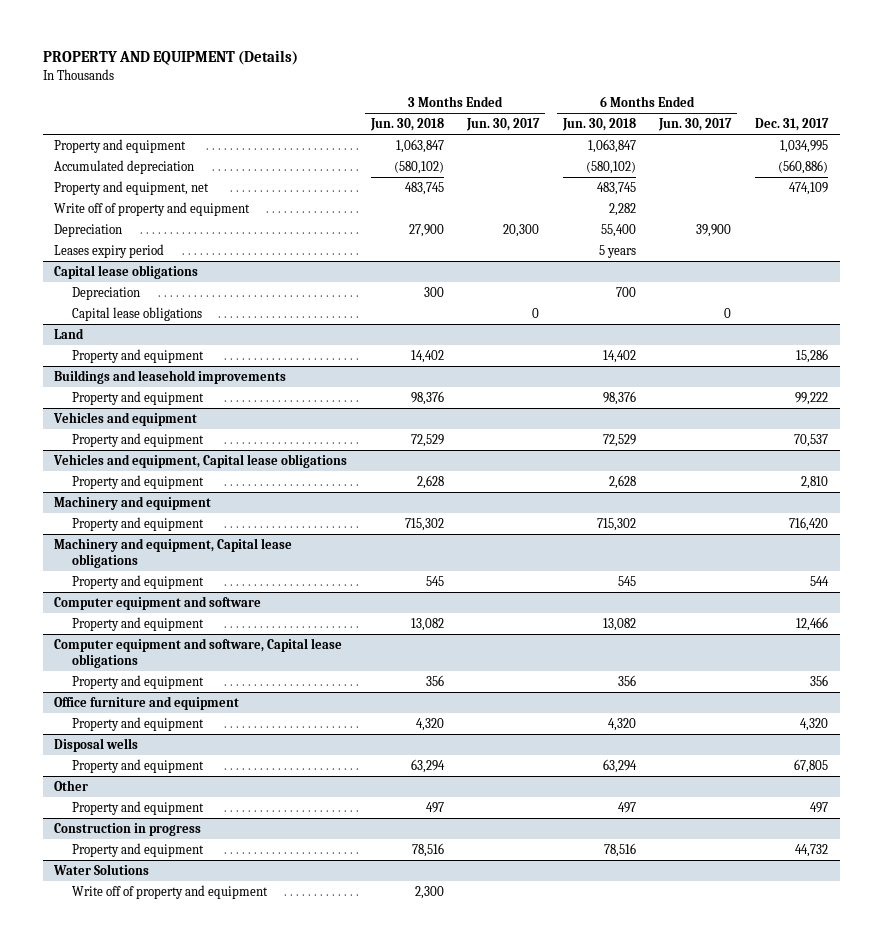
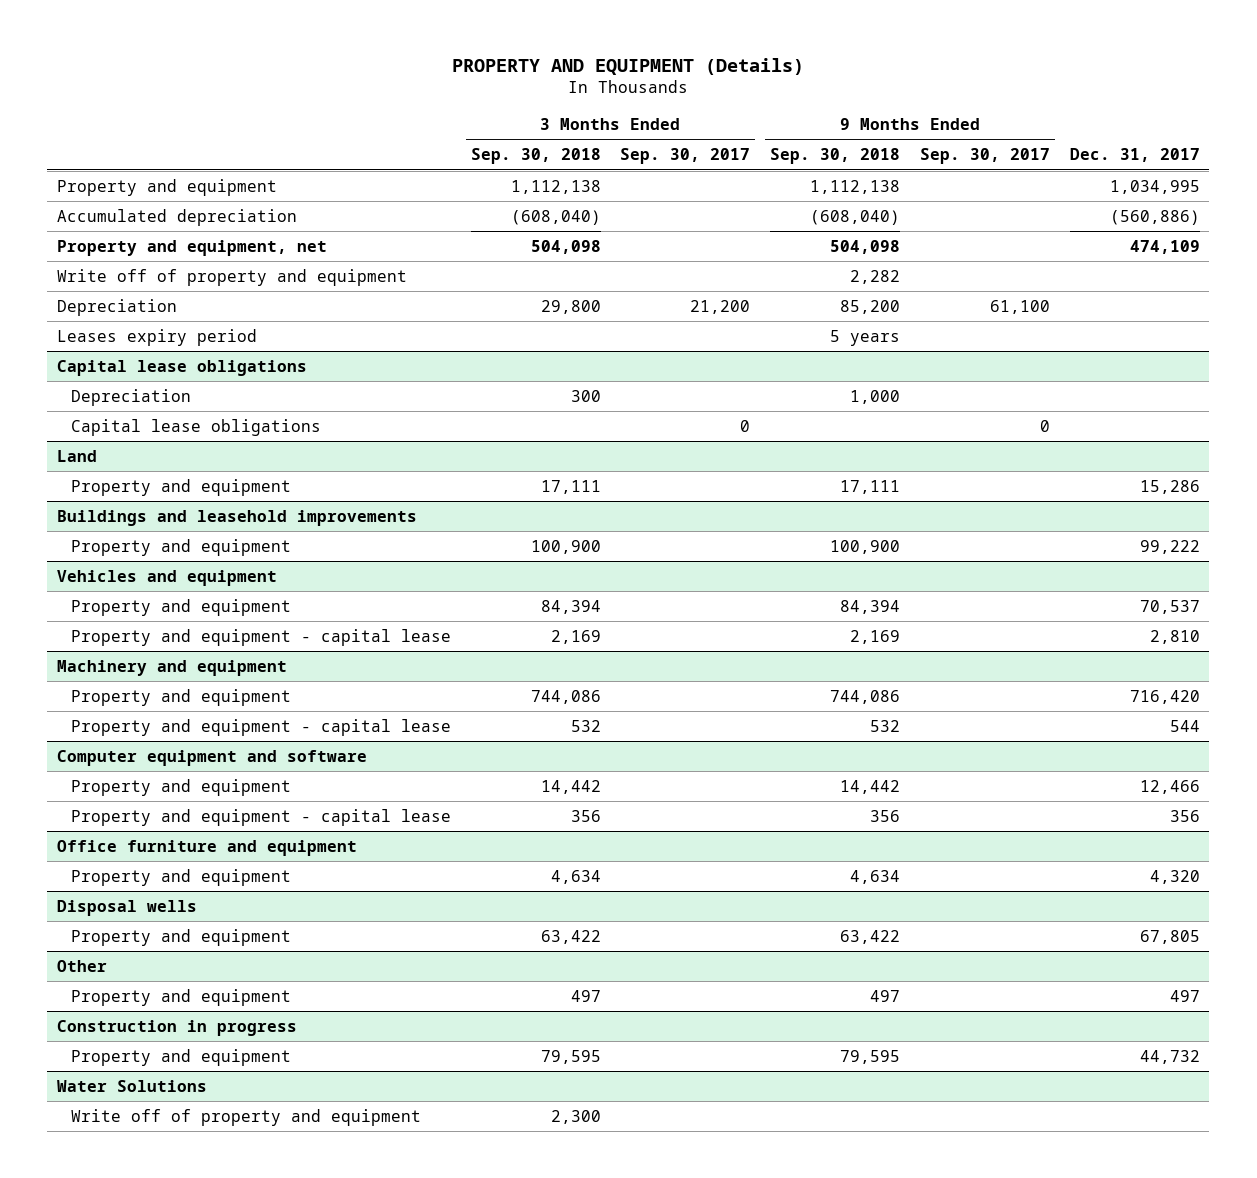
- | 3 Months Ended Jun. 30, 2018 | 3 Months Ended Jun. 30, 2017 | 6 Months Ended Jun. 30, 2018 | 6 Months Ended Jun. 30, 2017 | Dec. 31, 2017
+ | 3 Months Ended Sep. 30, 2018 | 3 Months Ended Sep. 30, 2017 | 9 Months Ended Sep. 30, 2018 | 9 Months Ended Sep. 30, 2017 | Dec. 31, 2017
- Vehicles and equipment, Capital lease obligations
- Property and equipment | 2,628 | | 2,628 | | 2,810
@ Vehicles and equipment
+ Property and equipment - capital lease | 2,169 | | 2,169 | | 2,810
- Machinery and equipment, Capital lease obligations
- Property and equipment | 545 | | 545 | | 544
@ Machinery and equipment
+ Property and equipment - capital lease | 532 | | 532 | | 544
- Computer equipment and software, Capital lease obligations
- Property and equipment | 356 | | 356 | | 356
@ Computer equipment and software
+ Property and equipment - capital lease | 356 | | 356 | | 356

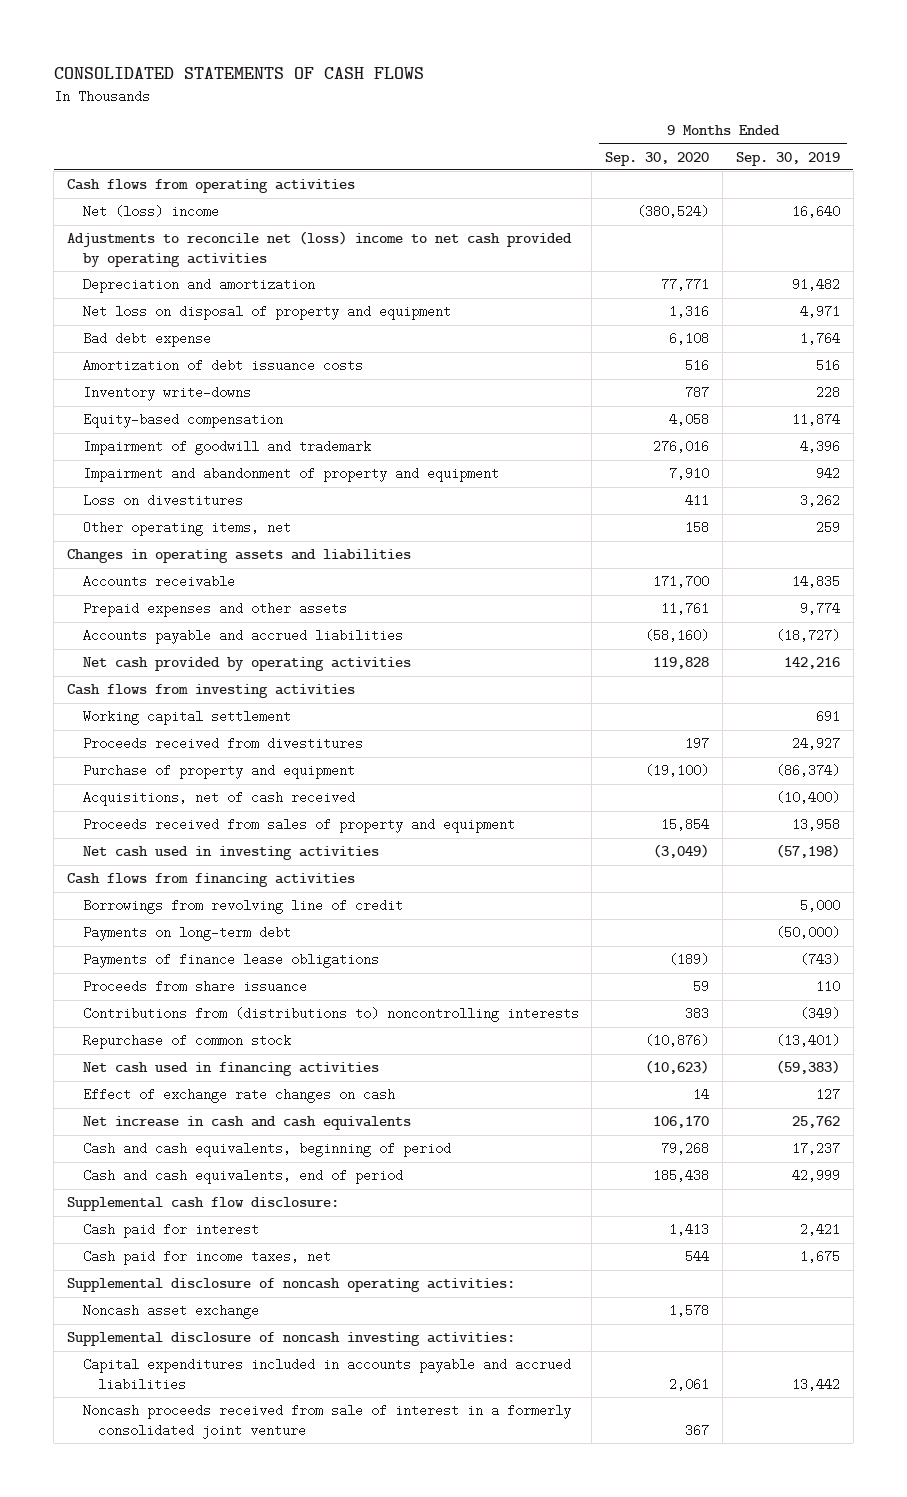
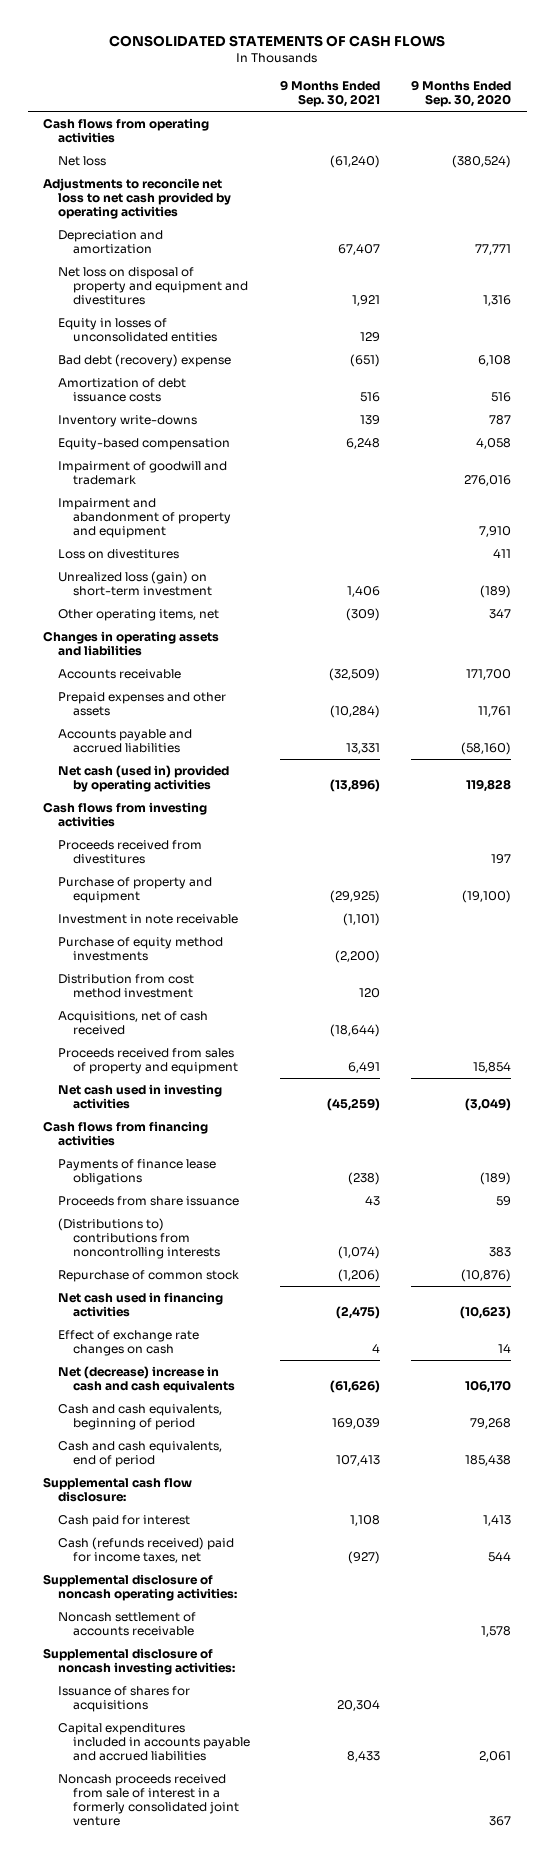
- | 9 Months Ended Sep. 30, 2020 | 9 Months Ended Sep. 30, 2019
+ | 9 Months Ended Sep. 30, 2021 | 9 Months Ended Sep. 30, 2020
- Net (loss) income | (380,524) | 16,640
- Adjustments to reconcile net (loss) income to net cash provided by operating activities
+ Net loss | (61,240) | (380,524)
+ Adjustments to reconcile net loss to net cash provided by operating activities
- Net loss on disposal of property and equipment | 1,316 | 4,971
- Bad debt expense | 6,108 | 1,764
+ Net loss on disposal of property and equipment and divestitures | 1,921 | 1,316
+ Equity in losses of unconsolidated entities | 129 |
+ Bad debt (recovery) expense | (651) | 6,108
- Other operating items, net | 158 | 259
+ Unrealized loss (gain) on short-term investment | 1,406 | (189)
+ Other operating items, net | (309) | 347
- Net cash provided by operating activities | 119,828 | 142,216
+ Net cash (used in) provided by operating activities | (13,896) | 119,828
- Working capital settlement | | 691
+ Investment in note receivable | (1,101) |
+ Purchase of equity method investments | (2,200) |
+ Distribution from cost method investment | 120 |
- Borrowings from revolving line of credit | | 5,000
- Payments on long-term debt | | (50,000)
- Contributions from (distributions to) noncontrolling interests | 383 | (349)
+ (Distributions to) contributions from noncontrolling interests | (1,074) | 383
- Net increase in cash and cash equivalents | 106,170 | 25,762
+ Net (decrease) increase in cash and cash equivalents | (61,626) | 106,170
- Cash paid for income taxes, net | 544 | 1,675
+ Cash (refunds received) paid for income taxes, net | (927) | 544
- Noncash asset exchange | 1,578 |
+ Noncash settlement of accounts receivable | | 1,578
+ Issuance of shares for acquisitions | 20,304 |

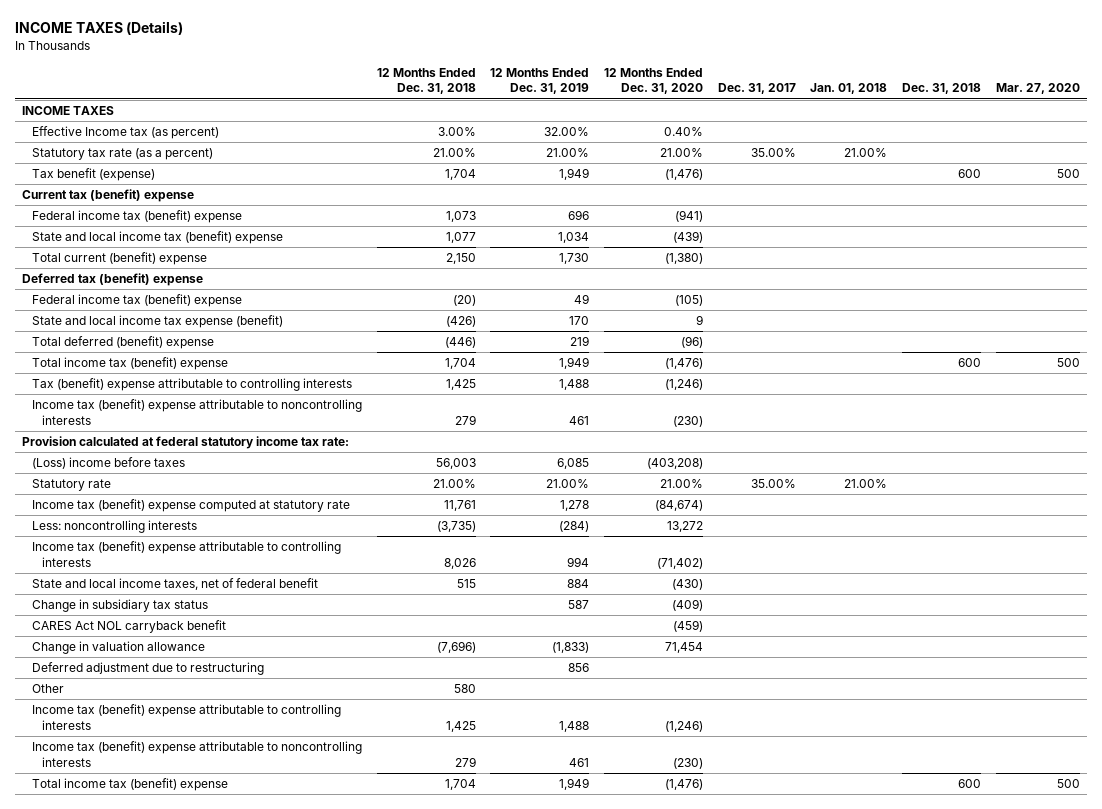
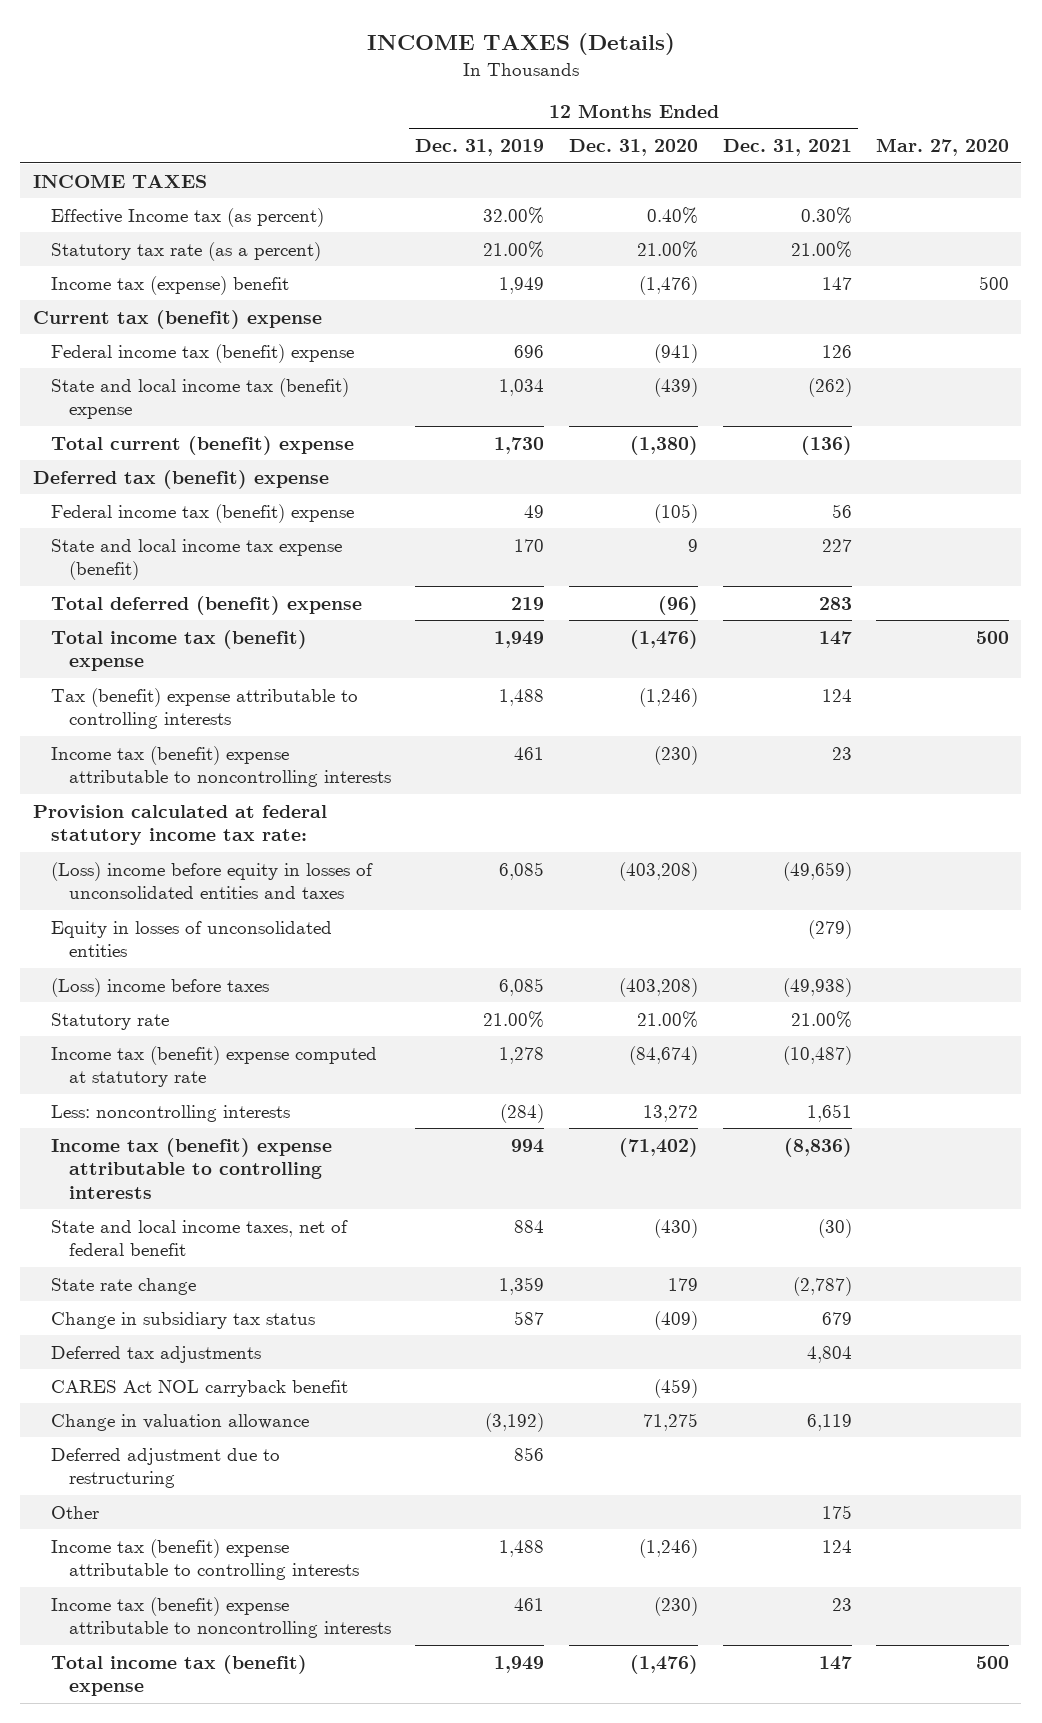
- | 12 Months Ended Dec. 31, 2018 | 12 Months Ended Dec. 31, 2019 | 12 Months Ended Dec. 31, 2020 | Dec. 31, 2017 | Jan. 01, 2018 | Dec. 31, 2018 | Mar. 27, 2020
+ | 12 Months Ended Dec. 31, 2019 | 12 Months Ended Dec. 31, 2020 | 12 Months Ended Dec. 31, 2021 | Mar. 27, 2020
- Tax benefit (expense) | 1,704 | 1,949 | (1,476) | | | 600 | 500
+ Income tax (expense) benefit | 1,949 | (1,476) | 147 | 500
+ (Loss) income before equity in losses of unconsolidated entities and taxes | 6,085 | (403,208) | (49,659) |
+ Equity in losses of unconsolidated entities | | | (279) |
+ State rate change | 1,359 | 179 | (2,787) |
+ Deferred tax adjustments | | | 4,804 |
- Change in valuation allowance | (7,696) | (1,833) | 71,454 | | | |
+ Change in valuation allowance | (3,192) | 71,275 | 6,119 |

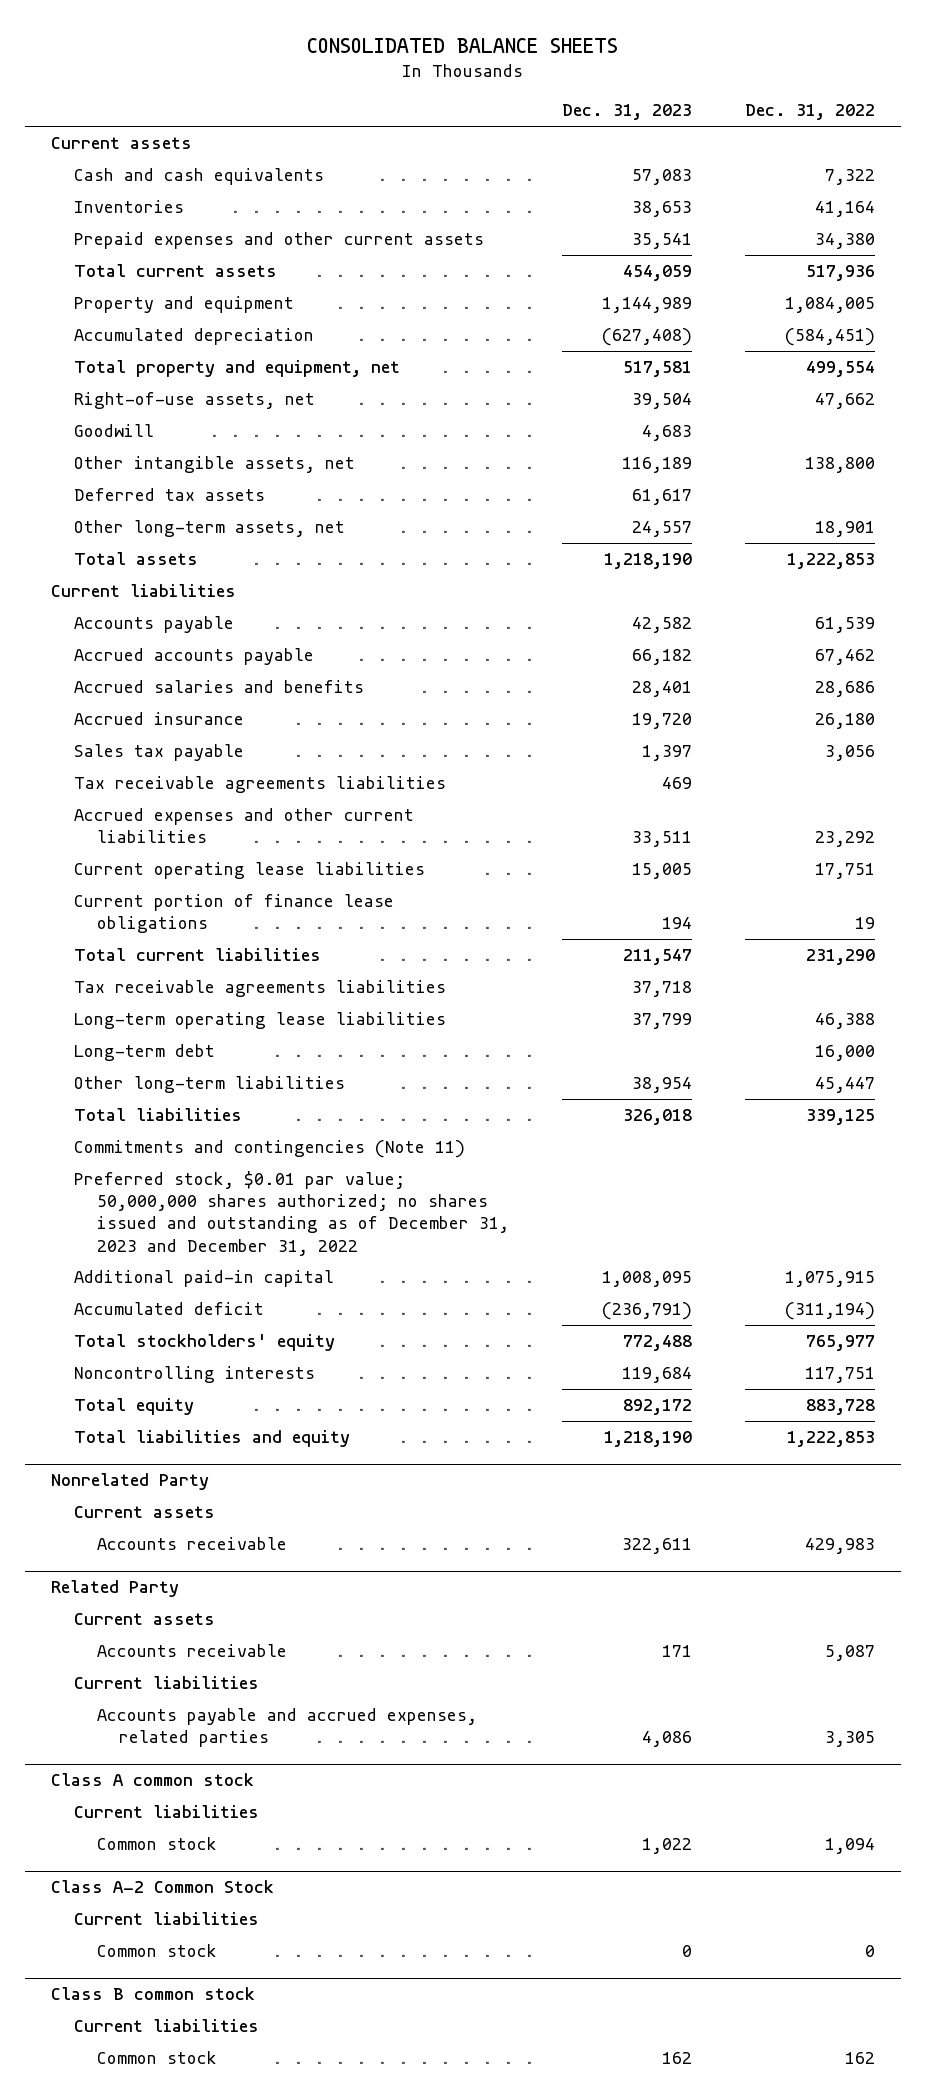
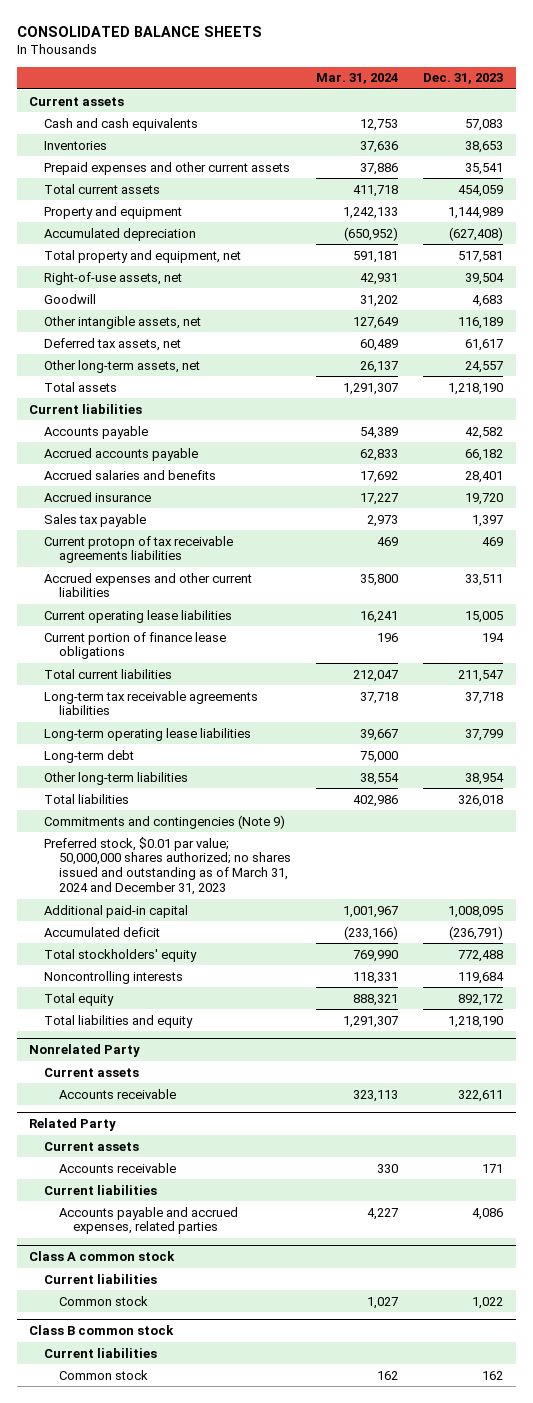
- | Dec. 31, 2023 | Dec. 31, 2022
+ | Mar. 31, 2024 | Dec. 31, 2023
- Deferred tax assets | 61,617 |
+ Deferred tax assets, net | 60,489 | 61,617
- Tax receivable agreements liabilities | 469 |
+ Current protopn of tax receivable agreements liabilities | 469 | 469
- Tax receivable agreements liabilities | 37,718 |
+ Long-term tax receivable agreements liabilities | 37,718 | 37,718
- Commitments and contingencies (Note 11)
- Preferred stock, $0.01 par value; 50,000,000 shares authorized; no shares issued and outstanding as of December 31, 2023 and December 31, 2022
+ Commitments and contingencies (Note 9)
+ Preferred stock, $0.01 par value; 50,000,000 shares authorized; no shares issued and outstanding as of March 31, 2024 and December 31, 2023
- Class A-2 Common Stock
- Current liabilities
- Common stock | 0 | 0

